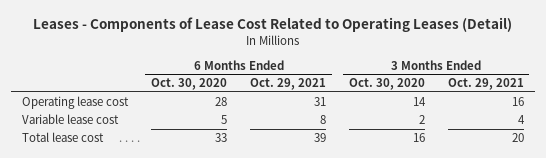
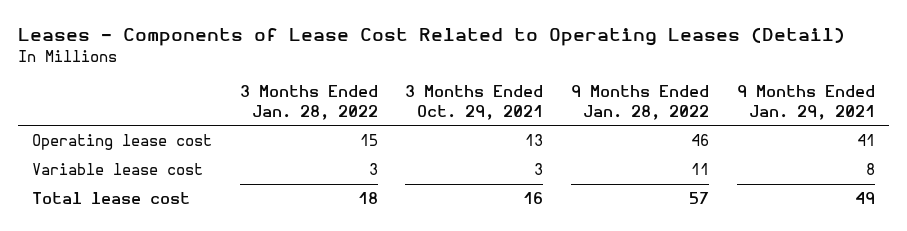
- | 6 Months Ended Oct. 30, 2020 | 6 Months Ended Oct. 29, 2021 | 3 Months Ended Oct. 30, 2020 | 3 Months Ended Oct. 29, 2021
+ | 3 Months Ended Jan. 28, 2022 | 3 Months Ended Oct. 29, 2021 | 9 Months Ended Jan. 28, 2022 | 9 Months Ended Jan. 29, 2021
- Operating lease cost | 28 | 31 | 14 | 16
- Variable lease cost | 5 | 8 | 2 | 4
- Total lease cost | 33 | 39 | 16 | 20
+ Operating lease cost | 15 | 13 | 46 | 41
+ Variable lease cost | 3 | 3 | 11 | 8
+ Total lease cost | 18 | 16 | 57 | 49

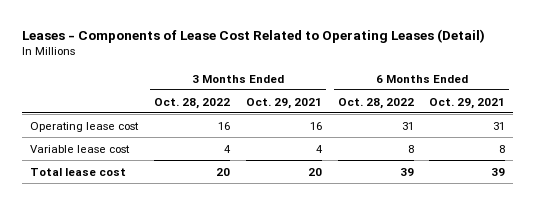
- | 3 Months Ended Jan. 28, 2022 | 3 Months Ended Oct. 29, 2021 | 9 Months Ended Jan. 28, 2022 | 9 Months Ended Jan. 29, 2021
+ | 3 Months Ended Oct. 28, 2022 | 3 Months Ended Oct. 29, 2021 | 6 Months Ended Oct. 28, 2022 | 6 Months Ended Oct. 29, 2021
- Operating lease cost | 15 | 13 | 46 | 41
- Variable lease cost | 3 | 3 | 11 | 8
- Total lease cost | 18 | 16 | 57 | 49
+ Operating lease cost | 16 | 16 | 31 | 31
+ Variable lease cost | 4 | 4 | 8 | 8
+ Total lease cost | 20 | 20 | 39 | 39

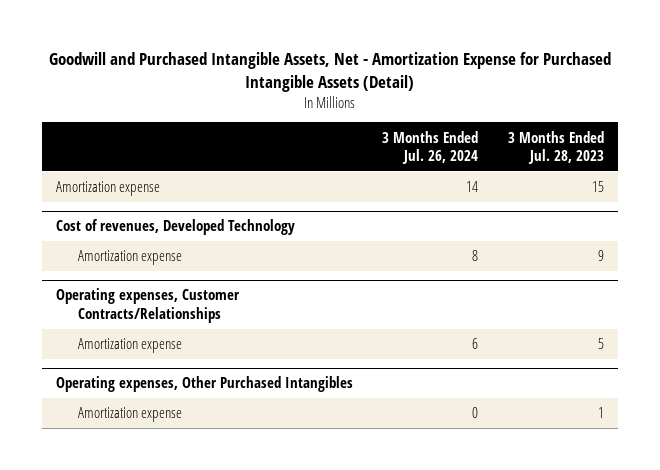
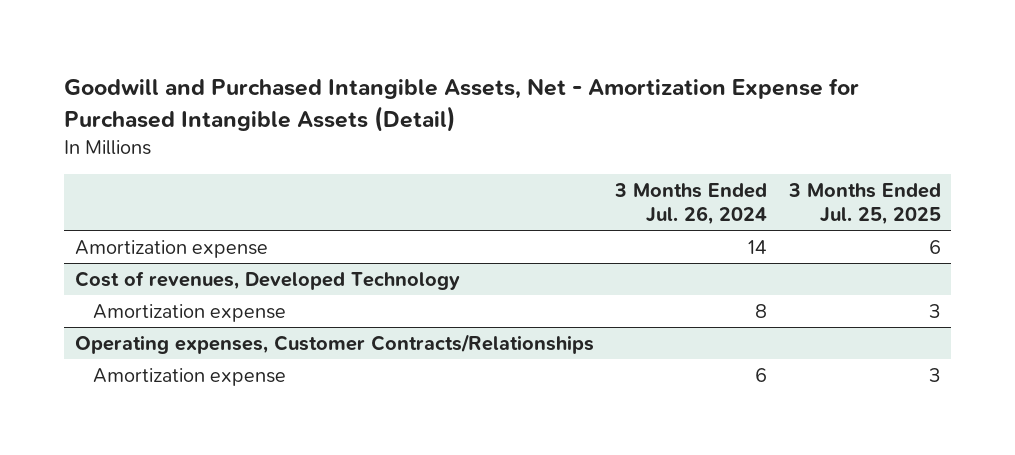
- | 3 Months Ended Jul. 26, 2024 | 3 Months Ended Jul. 28, 2023
+ | 3 Months Ended Jul. 26, 2024 | 3 Months Ended Jul. 25, 2025
- Operating expenses, Other Purchased Intangibles
- Amortization expense | 0 | 1

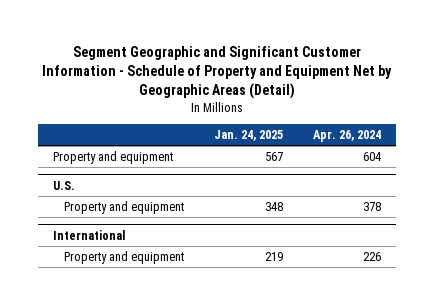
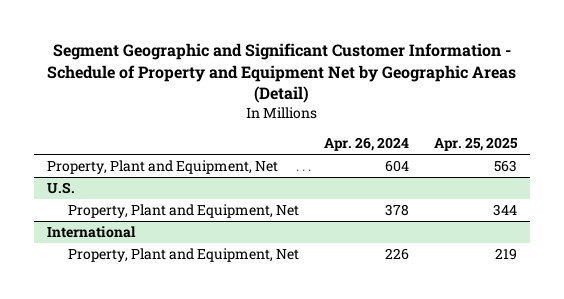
- | Jan. 24, 2025 | Apr. 26, 2024
+ | Apr. 26, 2024 | Apr. 25, 2025
- Property and equipment | 567 | 604
+ Property, Plant and Equipment, Net | 604 | 563
@ U.S.
- Property and equipment | 348 | 378
+ Property, Plant and Equipment, Net | 378 | 344
@ International
- Property and equipment | 219 | 226
+ Property, Plant and Equipment, Net | 226 | 219

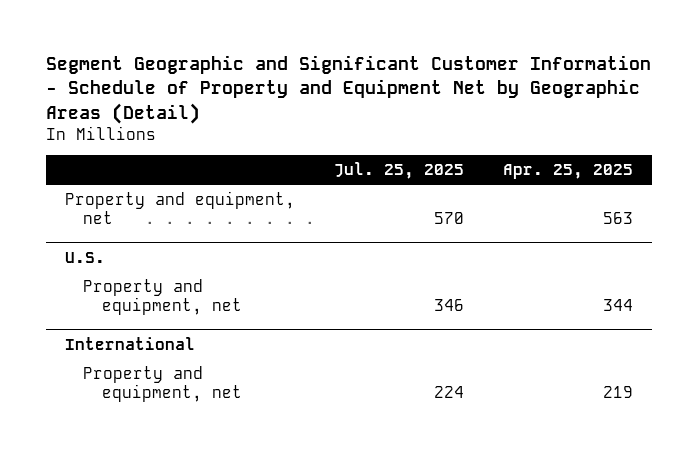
- | Apr. 26, 2024 | Apr. 25, 2025
+ | Jul. 25, 2025 | Apr. 25, 2025
- Property, Plant and Equipment, Net | 604 | 563
+ Property and equipment, net | 570 | 563
@ U.S.
- Property, Plant and Equipment, Net | 378 | 344
+ Property and equipment, net | 346 | 344
@ International
- Property, Plant and Equipment, Net | 226 | 219
+ Property and equipment, net | 224 | 219

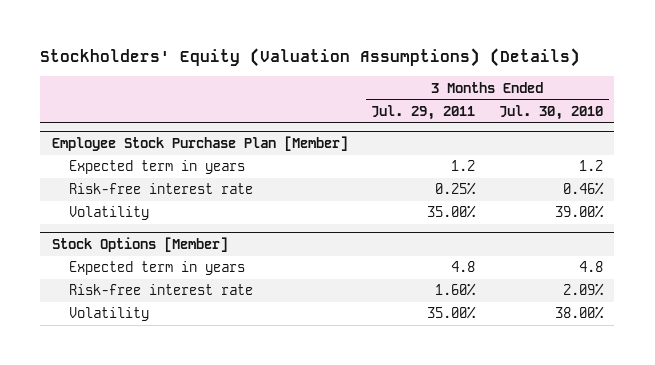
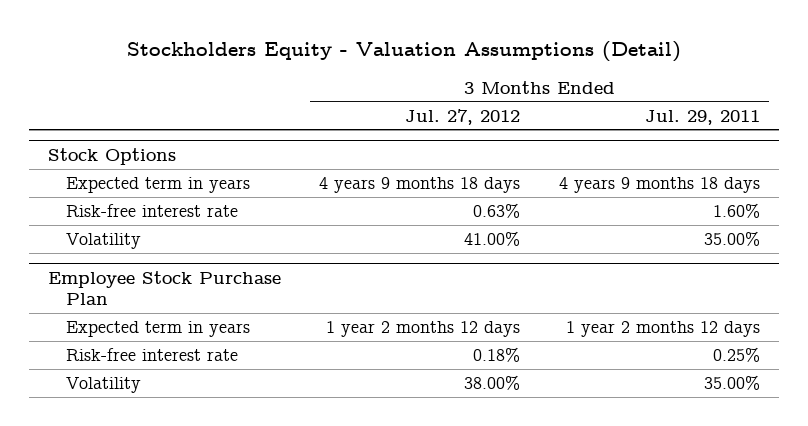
- Stockholders' Equity (Valuation Assumptions) (Details)
+ Stockholders Equity - Valuation Assumptions (Detail)
- | 3 Months Ended Jul. 29, 2011 | 3 Months Ended Jul. 30, 2010
+ | 3 Months Ended Jul. 27, 2012 | 3 Months Ended Jul. 29, 2011
- Employee Stock Purchase Plan [Member]
- Expected term in years | 1.2 | 1.2
- Risk-free interest rate | 0.25% | 0.46%
- Volatility | 35.00% | 39.00%
- Stock Options [Member]
- Expected term in years | 4.8 | 4.8
+ Stock Options
+ Expected term in years | 4 years 9 months 18 days | 4 years 9 months 18 days
+ Employee Stock Purchase Plan
+ Expected term in years | 1 year 2 months 12 days | 1 year 2 months 12 days
+ Risk-free interest rate | 0.18% | 0.25%
+ Volatility | 38.00% | 35.00%

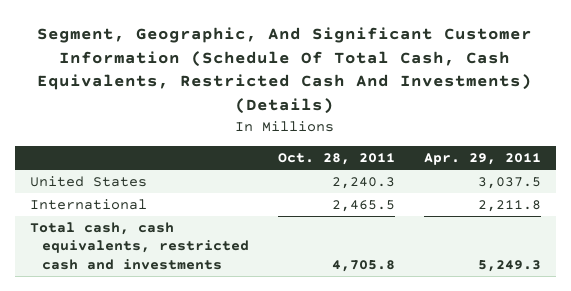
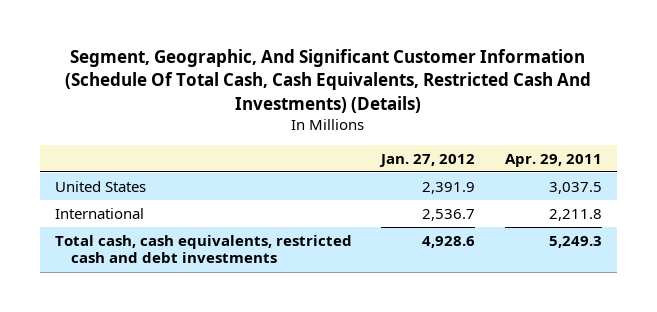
- | Oct. 28, 2011 | Apr. 29, 2011
+ | Jan. 27, 2012 | Apr. 29, 2011
- Total cash, cash equivalents, restricted cash and investments | 4,705.8 | 5,249.3
+ Total cash, cash equivalents, restricted cash and debt investments | 4,928.6 | 5,249.3

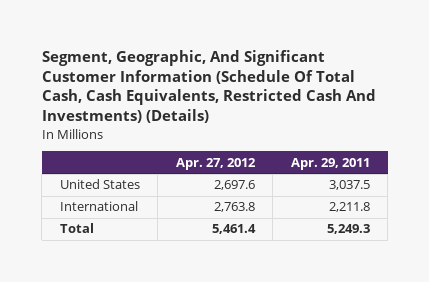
- | Jan. 27, 2012 | Apr. 29, 2011
+ | Apr. 27, 2012 | Apr. 29, 2011
- Total cash, cash equivalents, restricted cash and debt investments | 4,928.6 | 5,249.3
+ Total | 5,461.4 | 5,249.3

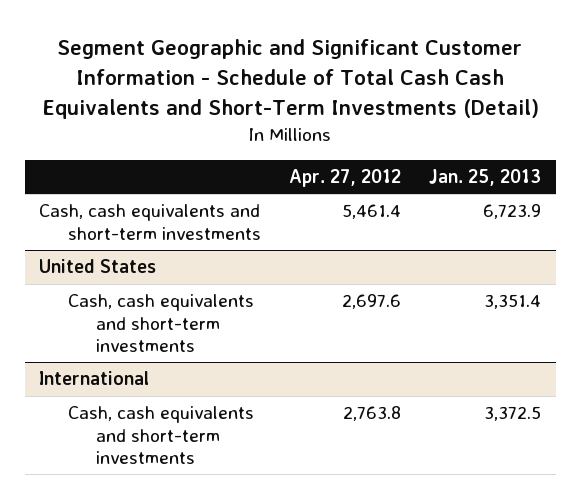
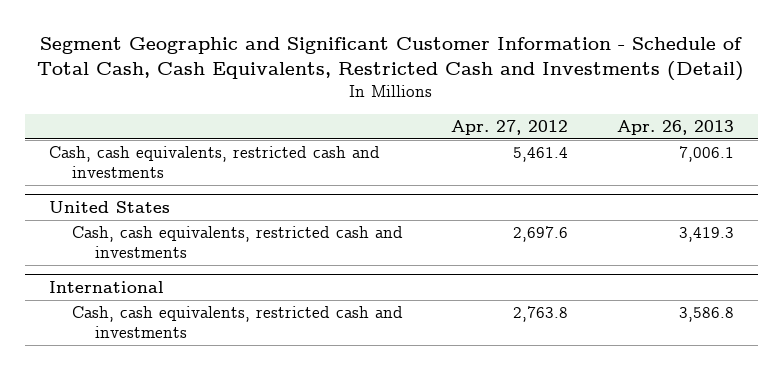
- Segment Geographic and Significant Customer Information - Schedule of Total Cash Cash Equivalents and Short-Term Investments (Detail)
+ Segment Geographic and Significant Customer Information - Schedule of Total Cash, Cash Equivalents, Restricted Cash and Investments (Detail)
- | Apr. 27, 2012 | Jan. 25, 2013
+ | Apr. 27, 2012 | Apr. 26, 2013
- Cash, cash equivalents and short-term investments | 5,461.4 | 6,723.9
+ Cash, cash equivalents, restricted cash and investments | 5,461.4 | 7,006.1
@ United States
- Cash, cash equivalents and short-term investments | 2,697.6 | 3,351.4
+ Cash, cash equivalents, restricted cash and investments | 2,697.6 | 3,419.3
@ International
- Cash, cash equivalents and short-term investments | 2,763.8 | 3,372.5
+ Cash, cash equivalents, restricted cash and investments | 2,763.8 | 3,586.8

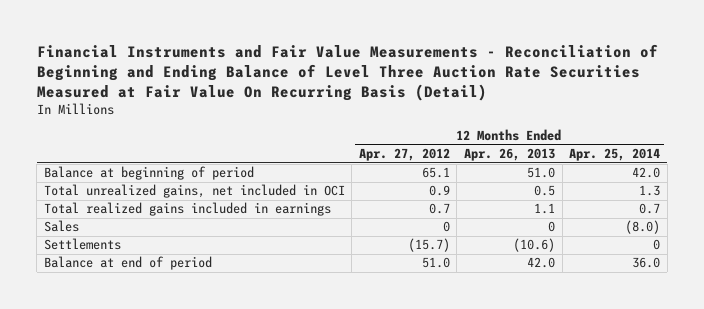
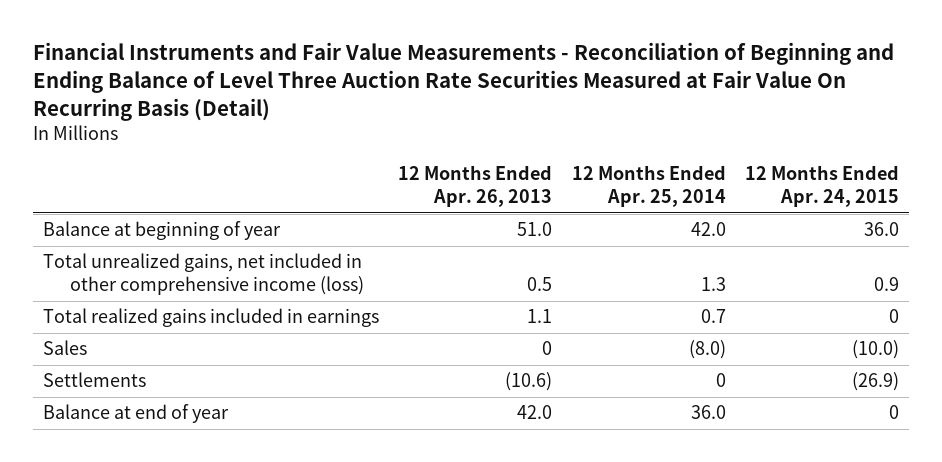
- | 12 Months Ended Apr. 27, 2012 | 12 Months Ended Apr. 26, 2013 | 12 Months Ended Apr. 25, 2014
+ | 12 Months Ended Apr. 26, 2013 | 12 Months Ended Apr. 25, 2014 | 12 Months Ended Apr. 24, 2015
- Balance at beginning of period | 65.1 | 51.0 | 42.0
- Total unrealized gains, net included in OCI | 0.9 | 0.5 | 1.3
+ Balance at beginning of year | 51.0 | 42.0 | 36.0
+ Total unrealized gains, net included in other comprehensive income (loss) | 0.5 | 1.3 | 0.9
- Balance at end of period | 51.0 | 42.0 | 36.0
+ Balance at end of year | 42.0 | 36.0 | 0

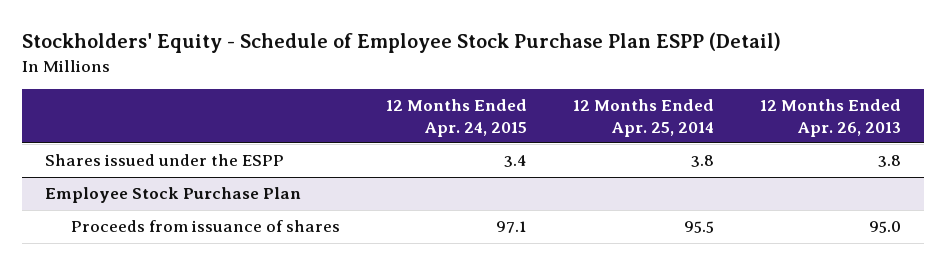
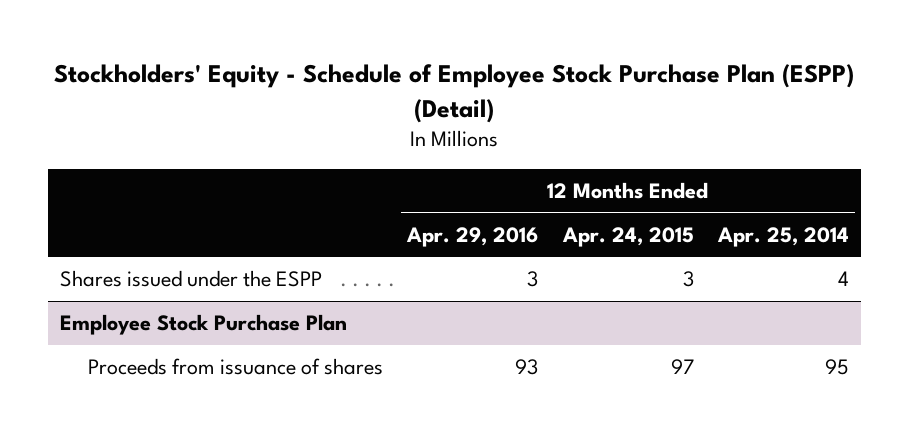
- Stockholders' Equity - Schedule of Employee Stock Purchase Plan ESPP (Detail)
+ Stockholders' Equity - Schedule of Employee Stock Purchase Plan (ESPP) (Detail)
- | 12 Months Ended Apr. 24, 2015 | 12 Months Ended Apr. 25, 2014 | 12 Months Ended Apr. 26, 2013
+ | 12 Months Ended Apr. 29, 2016 | 12 Months Ended Apr. 24, 2015 | 12 Months Ended Apr. 25, 2014
- Shares issued under the ESPP | 3.4 | 3.8 | 3.8
+ Shares issued under the ESPP | 3 | 3 | 4
@ Employee Stock Purchase Plan
- Proceeds from issuance of shares | 97.1 | 95.5 | 95.0
+ Proceeds from issuance of shares | 93 | 97 | 95

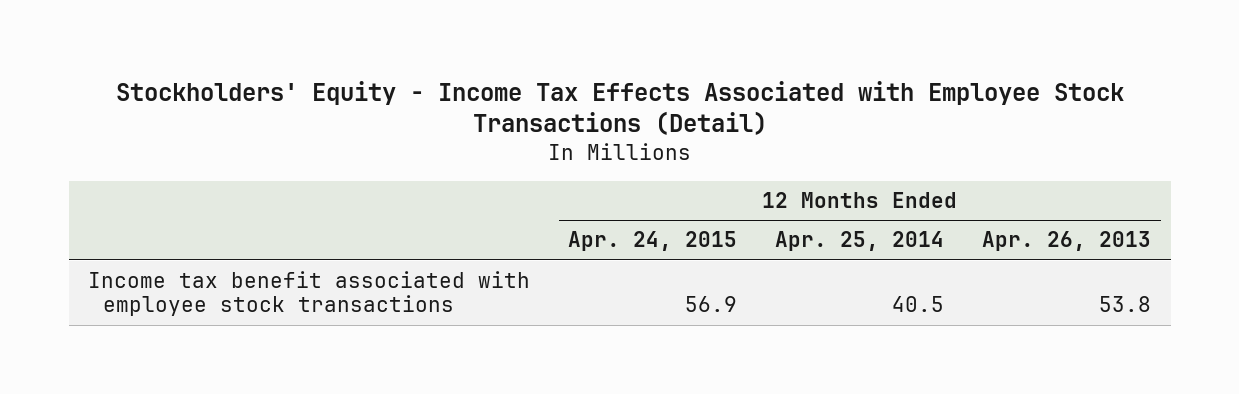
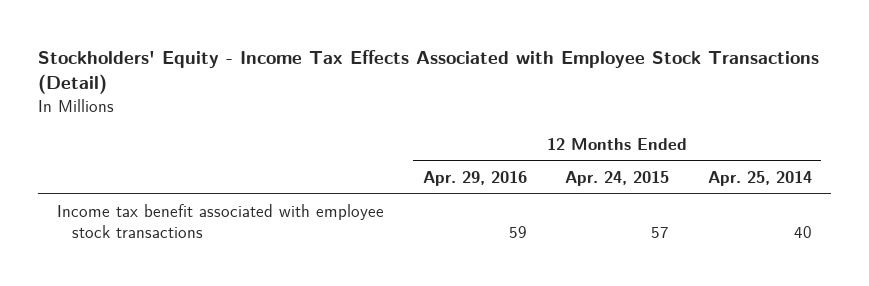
- | 12 Months Ended Apr. 24, 2015 | 12 Months Ended Apr. 25, 2014 | 12 Months Ended Apr. 26, 2013
+ | 12 Months Ended Apr. 29, 2016 | 12 Months Ended Apr. 24, 2015 | 12 Months Ended Apr. 25, 2014
- Income tax benefit associated with employee stock transactions | 56.9 | 40.5 | 53.8
+ Income tax benefit associated with employee stock transactions | 59 | 57 | 40

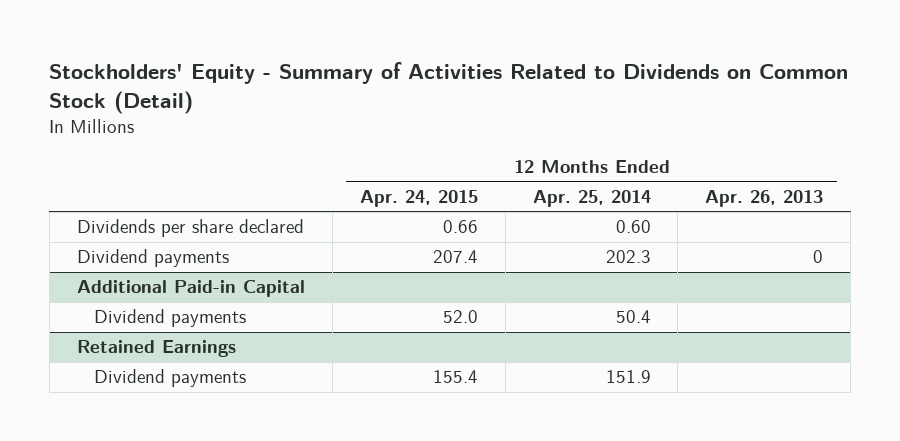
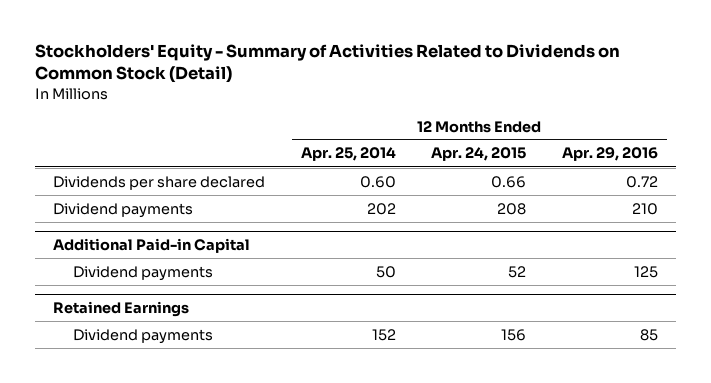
- | 12 Months Ended Apr. 24, 2015 | 12 Months Ended Apr. 25, 2014 | 12 Months Ended Apr. 26, 2013
+ | 12 Months Ended Apr. 25, 2014 | 12 Months Ended Apr. 24, 2015 | 12 Months Ended Apr. 29, 2016
- Dividend payments | 207.4 | 202.3 | 0
+ Dividend payments | 202 | 208 | 210
@ Additional Paid-in Capital
- Dividend payments | 52.0 | 50.4 |
+ Dividend payments | 50 | 52 | 125
@ Retained Earnings
- Dividend payments | 155.4 | 151.9 |
+ Dividend payments | 152 | 156 | 85

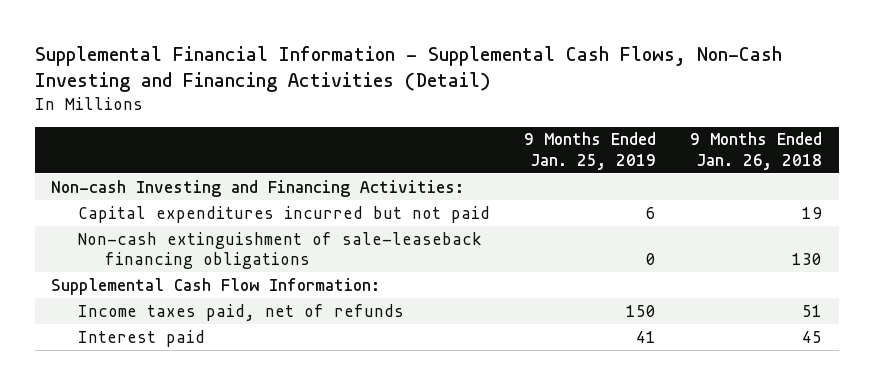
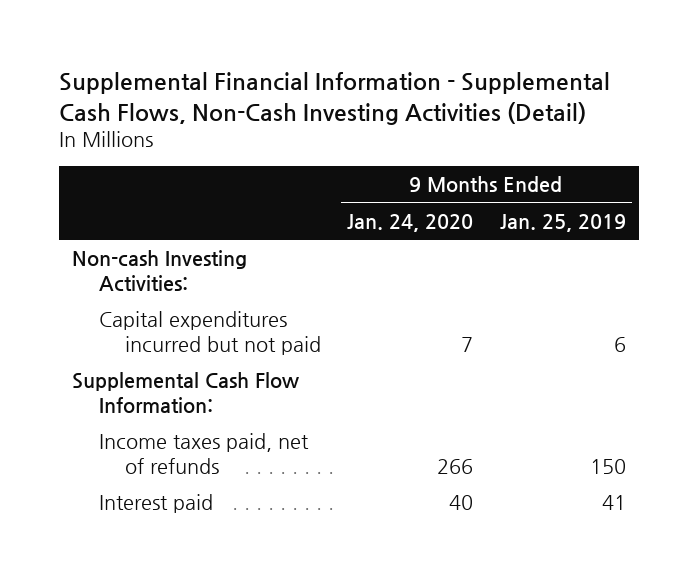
- Supplemental Financial Information - Supplemental Cash Flows, Non-Cash Investing and Financing Activities (Detail)
+ Supplemental Financial Information - Supplemental Cash Flows, Non-Cash Investing Activities (Detail)
- | 9 Months Ended Jan. 25, 2019 | 9 Months Ended Jan. 26, 2018
+ | 9 Months Ended Jan. 24, 2020 | 9 Months Ended Jan. 25, 2019
- Non-cash Investing and Financing Activities:
+ Non-cash Investing Activities:
- Non-cash extinguishment of sale-leaseback financing obligations | 0 | 130

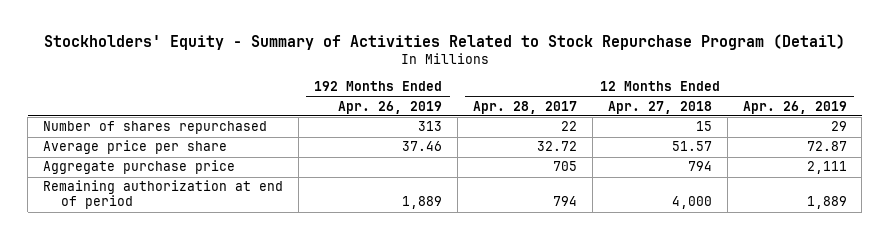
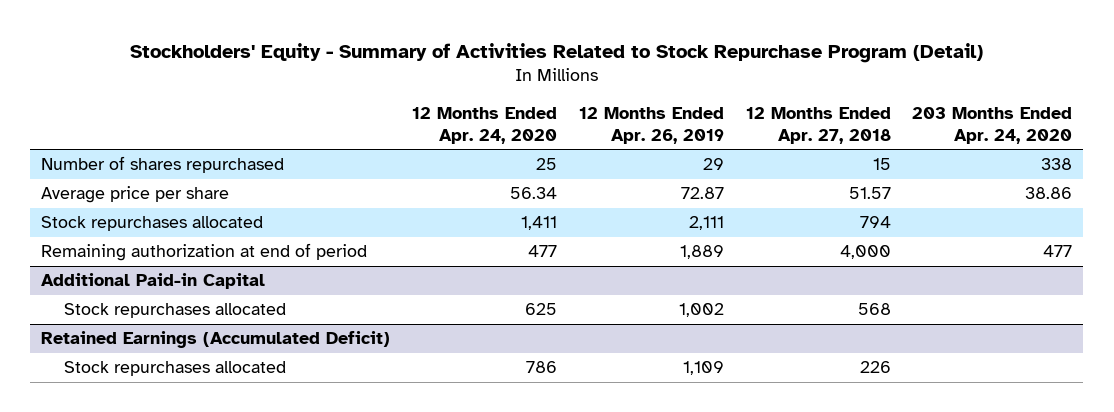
- | 192 Months Ended Apr. 26, 2019 | 12 Months Ended Apr. 28, 2017 | 12 Months Ended Apr. 27, 2018 | 12 Months Ended Apr. 26, 2019
+ | 12 Months Ended Apr. 24, 2020 | 12 Months Ended Apr. 26, 2019 | 12 Months Ended Apr. 27, 2018 | 203 Months Ended Apr. 24, 2020
- Aggregate purchase price | | 705 | 794 | 2,111
+ Stock repurchases allocated | 1,411 | 2,111 | 794 |
+ Additional Paid-in Capital
+ Stock repurchases allocated | 625 | 1,002 | 568 |
+ Retained Earnings (Accumulated Deficit)
+ Stock repurchases allocated | 786 | 1,109 | 226 |

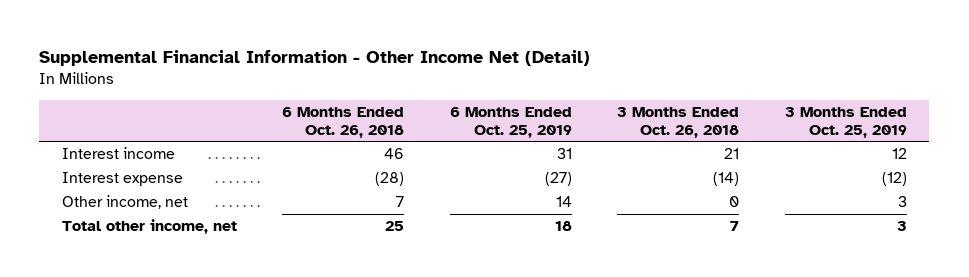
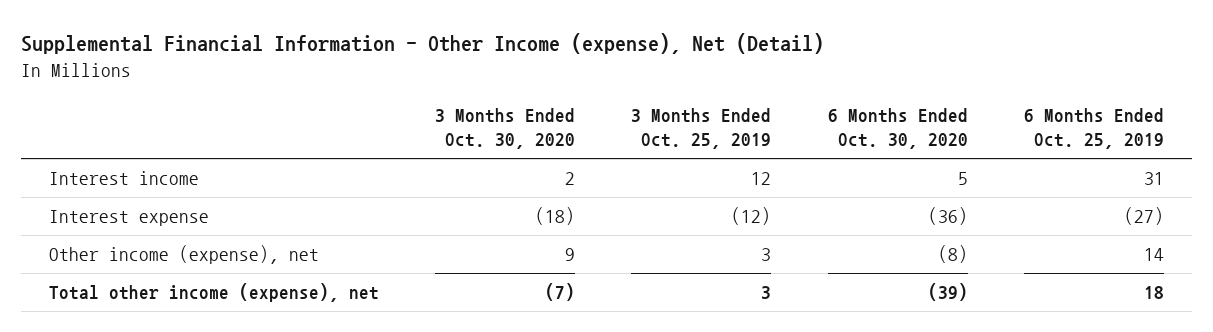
- Supplemental Financial Information - Other Income Net (Detail)
+ Supplemental Financial Information - Other Income (expense), Net (Detail)
- | 6 Months Ended Oct. 26, 2018 | 6 Months Ended Oct. 25, 2019 | 3 Months Ended Oct. 26, 2018 | 3 Months Ended Oct. 25, 2019
+ | 3 Months Ended Oct. 30, 2020 | 3 Months Ended Oct. 25, 2019 | 6 Months Ended Oct. 30, 2020 | 6 Months Ended Oct. 25, 2019
- Other income, net | 7 | 14 | 0 | 3
- Total other income, net | 25 | 18 | 7 | 3
+ Other income (expense), net | 9 | 3 | (8) | 14
+ Total other income (expense), net | (7) | 3 | (39) | 18

